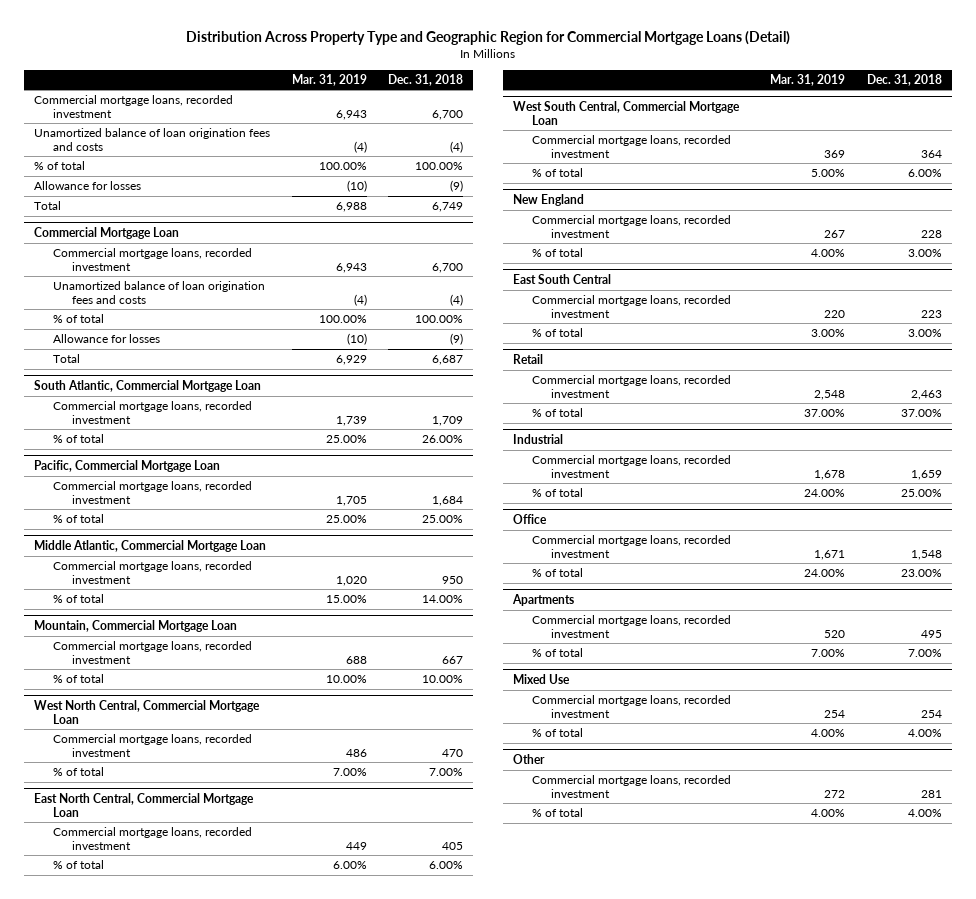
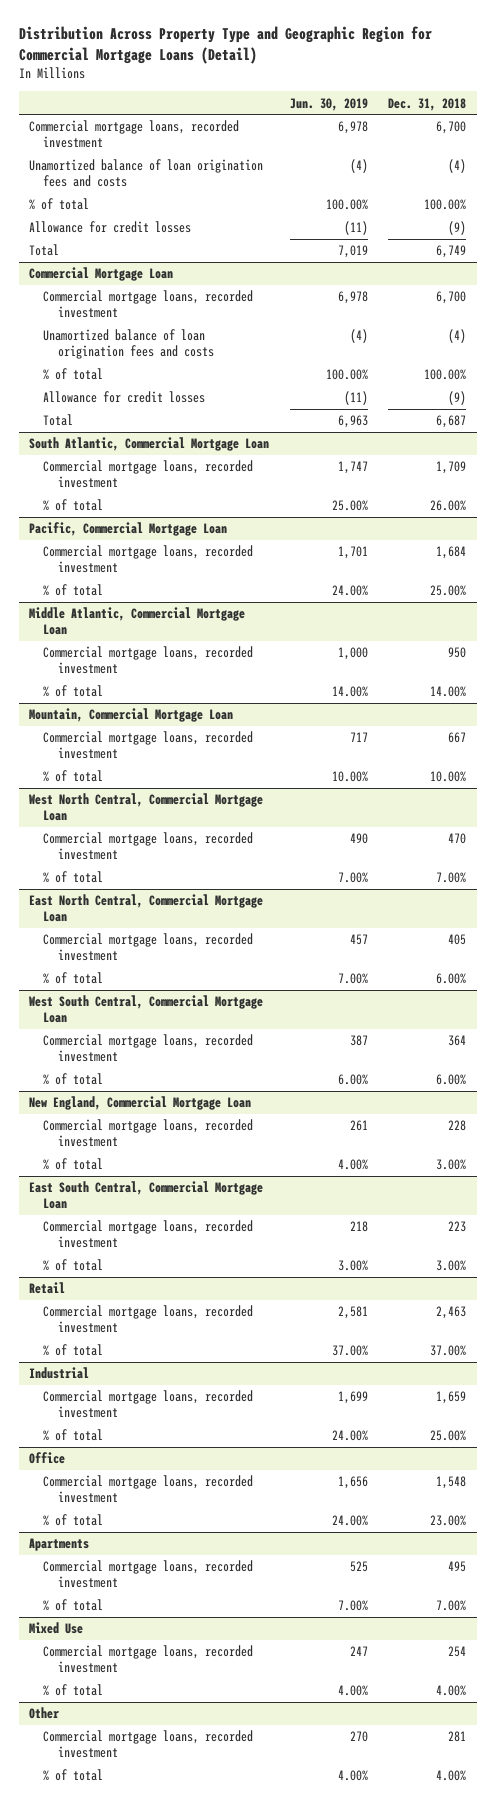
- | Mar. 31, 2019 | Dec. 31, 2018
+ | Jun. 30, 2019 | Dec. 31, 2018
- Allowance for losses | (10) | (9)
+ Allowance for credit losses | (11) | (9)
@ Commercial Mortgage Loan
- Allowance for losses | (10) | (9)
+ Allowance for credit losses | (11) | (9)
- New England
+ New England, Commercial Mortgage Loan
- East South Central
+ East South Central, Commercial Mortgage Loan

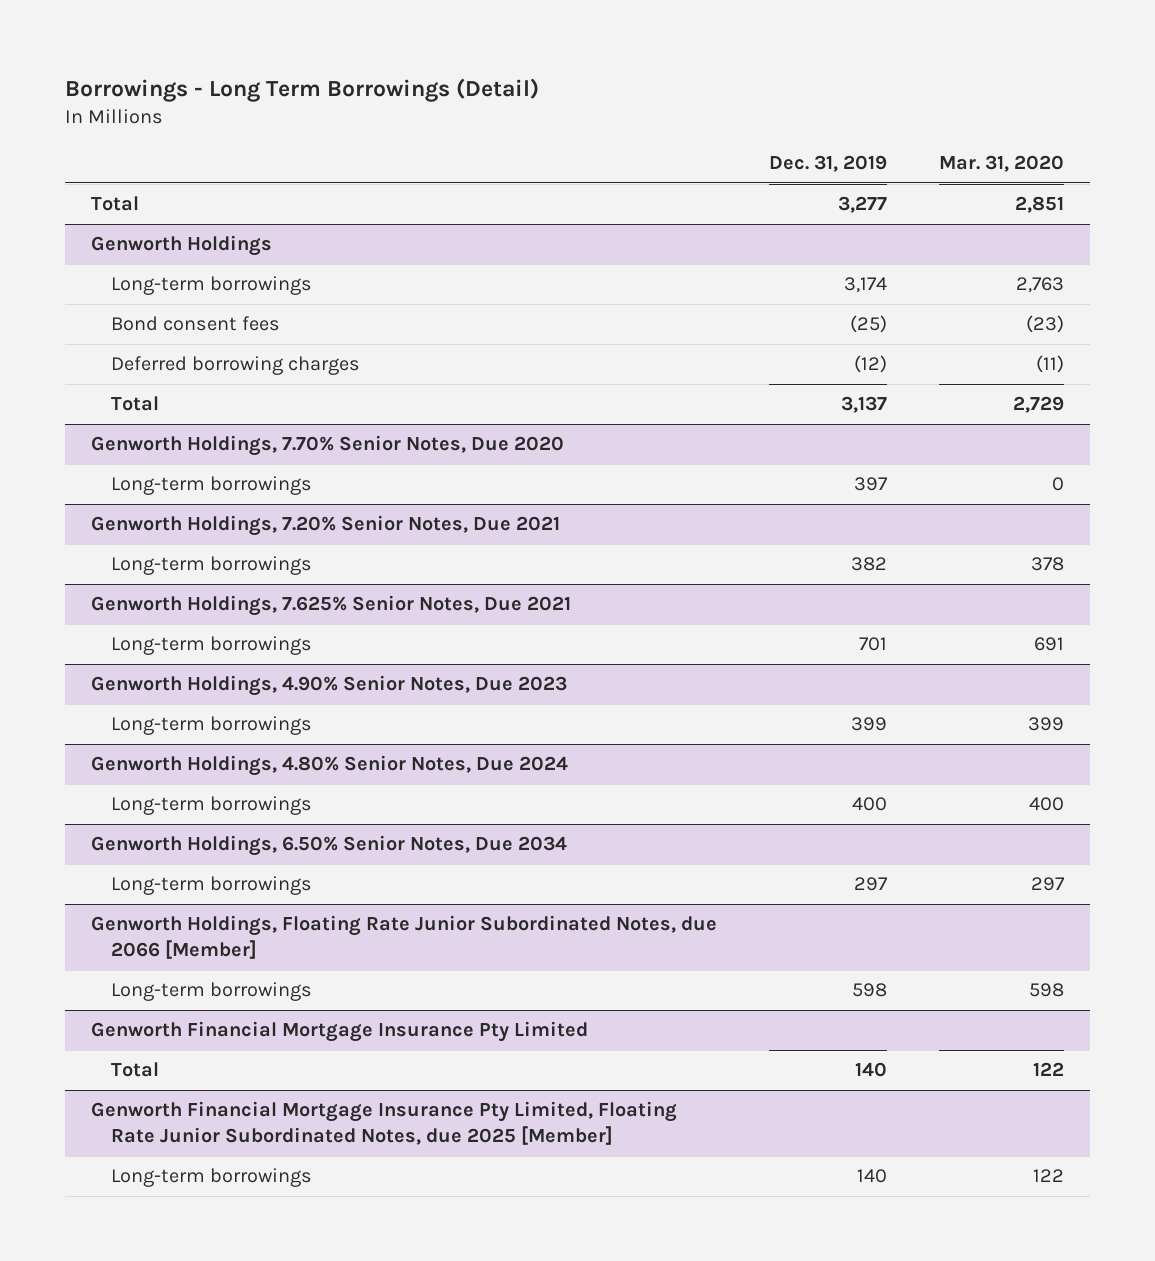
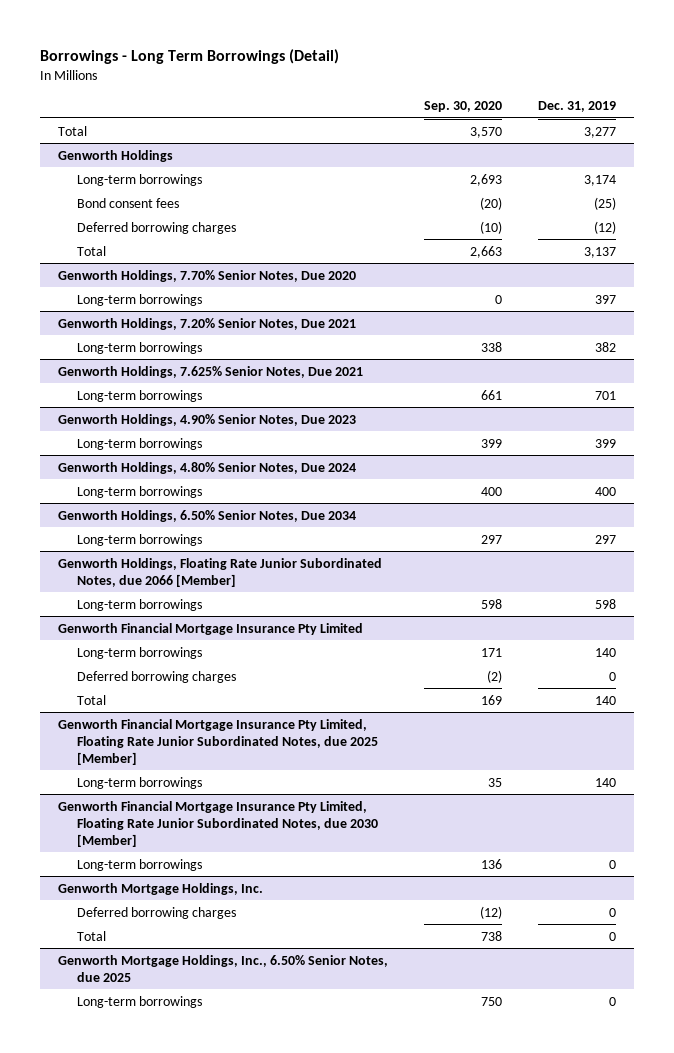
- | Dec. 31, 2019 | Mar. 31, 2020
+ | Sep. 30, 2020 | Dec. 31, 2019
@ Genworth Financial Mortgage Insurance Pty Limited
+ Long-term borrowings | 171 | 140
+ Deferred borrowing charges | (2) | 0
+ Genworth Financial Mortgage Insurance Pty Limited, Floating Rate Junior Subordinated Notes, due 2030 [Member]
+ Long-term borrowings | 136 | 0
+ Genworth Mortgage Holdings, Inc.
+ Deferred borrowing charges | (12) | 0
+ Total | 738 | 0
+ Genworth Mortgage Holdings, Inc., 6.50% Senior Notes, due 2025
+ Long-term borrowings | 750 | 0

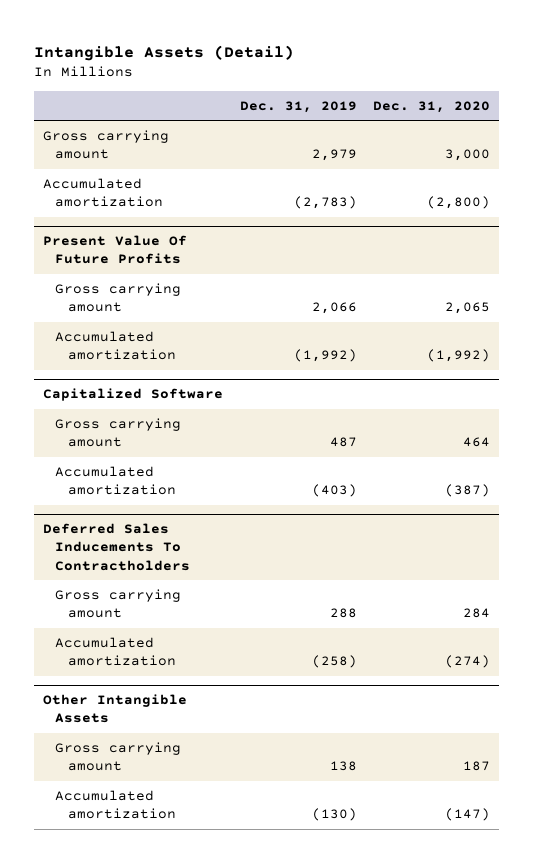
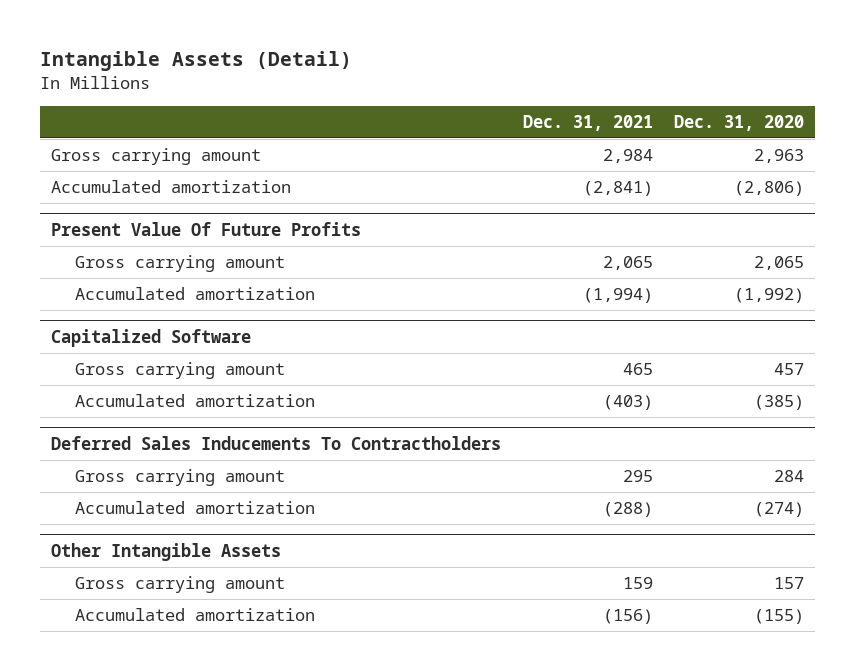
- | Dec. 31, 2019 | Dec. 31, 2020
+ | Dec. 31, 2021 | Dec. 31, 2020
- Gross carrying amount | 2,979 | 3,000
- Accumulated amortization | (2,783) | (2,800)
+ Gross carrying amount | 2,984 | 2,963
+ Accumulated amortization | (2,841) | (2,806)
@ Capitalized Software
- Gross carrying amount | 487 | 464
- Accumulated amortization | (403) | (387)
+ Gross carrying amount | 465 | 457
+ Accumulated amortization | (403) | (385)
@ Other Intangible Assets
- Gross carrying amount | 138 | 187
- Accumulated amortization | (130) | (147)
+ Gross carrying amount | 159 | 157
+ Accumulated amortization | (156) | (155)

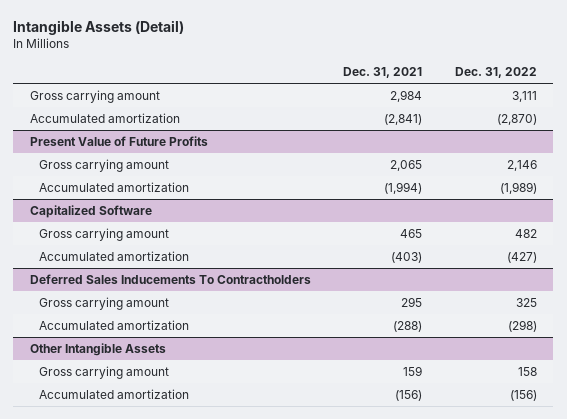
- | Dec. 31, 2021 | Dec. 31, 2020
+ | Dec. 31, 2021 | Dec. 31, 2022
- Present Value Of Future Profits
+ Present Value of Future Profits

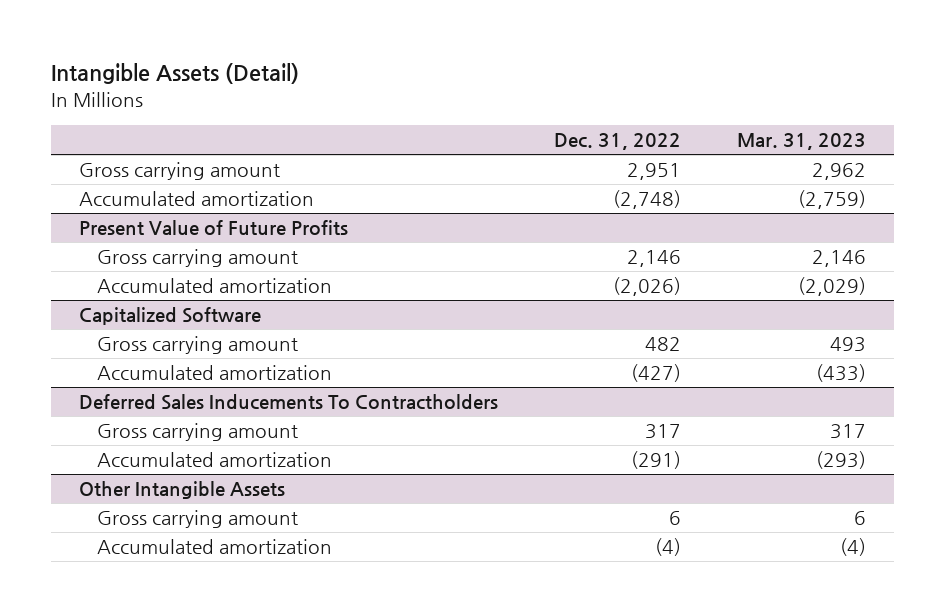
- | Dec. 31, 2021 | Dec. 31, 2022
+ | Dec. 31, 2022 | Mar. 31, 2023
- Gross carrying amount | 2,984 | 3,111
- Accumulated amortization | (2,841) | (2,870)
+ Gross carrying amount | 2,951 | 2,962
+ Accumulated amortization | (2,748) | (2,759)
@ Present Value of Future Profits
- Accumulated amortization | (1,994) | (1,989)
+ Accumulated amortization | (2,026) | (2,029)
@ Deferred Sales Inducements To Contractholders
- Gross carrying amount | 295 | 325
- Accumulated amortization | (288) | (298)
+ Gross carrying amount | 317 | 317
+ Accumulated amortization | (291) | (293)
@ Other Intangible Assets
- Gross carrying amount | 159 | 158
- Accumulated amortization | (156) | (156)
+ Gross carrying amount | 6 | 6
+ Accumulated amortization | (4) | (4)

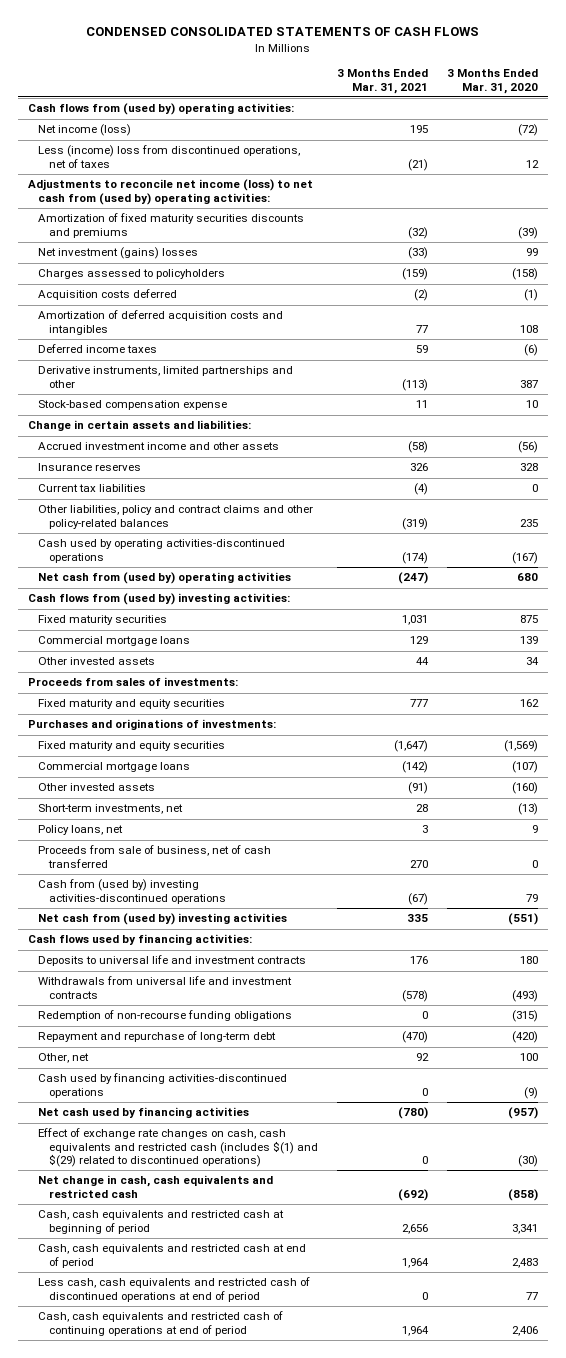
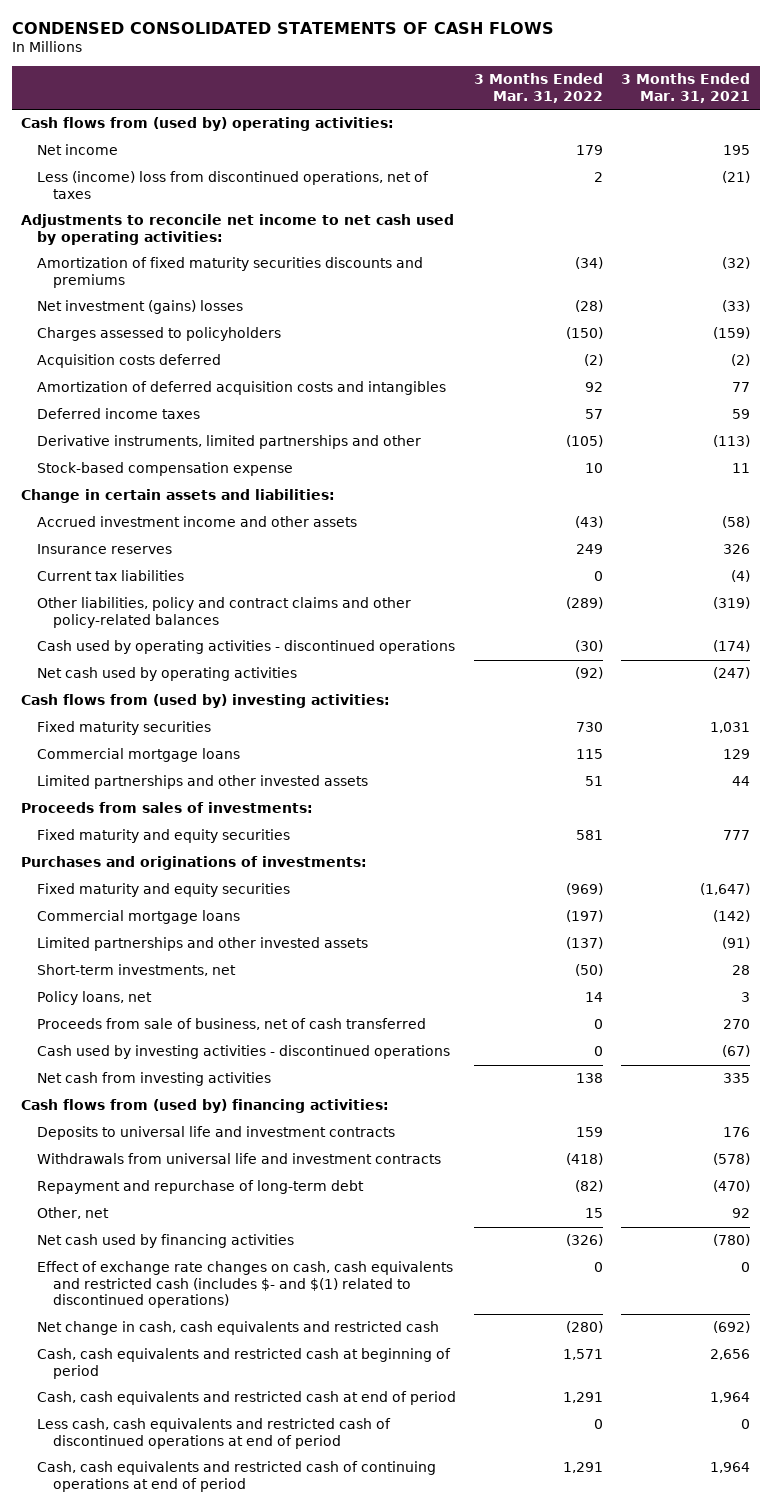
- | 3 Months Ended Mar. 31, 2021 | 3 Months Ended Mar. 31, 2020
+ | 3 Months Ended Mar. 31, 2022 | 3 Months Ended Mar. 31, 2021
- Net income (loss) | 195 | (72)
+ Net income | 179 | 195
- Adjustments to reconcile net income (loss) to net cash from (used by) operating activities:
+ Adjustments to reconcile net income to net cash used by operating activities:
- Cash used by operating activities-discontinued operations | (174) | (167)
- Net cash from (used by) operating activities | (247) | 680
+ Cash used by operating activities - discontinued operations | (30) | (174)
+ Net cash used by operating activities | (92) | (247)
- Other invested assets | 44 | 34
+ Limited partnerships and other invested assets | 51 | 44
- Other invested assets | (91) | (160)
+ Limited partnerships and other invested assets | (137) | (91)
- Cash from (used by) investing activities-discontinued operations | (67) | 79
- Net cash from (used by) investing activities | 335 | (551)
- Cash flows used by financing activities:
+ Cash used by investing activities - discontinued operations | 0 | (67)
+ Net cash from investing activities | 138 | 335
+ Cash flows from (used by) financing activities:
- Redemption of non-recourse funding obligations | 0 | (315)
- Cash used by financing activities-discontinued operations | 0 | (9)
- Effect of exchange rate changes on cash, cash equivalents and restricted cash (includes $(1) and $(29) related to discontinued operations) | 0 | (30)
+ Effect of exchange rate changes on cash, cash equivalents and restricted cash (includes $- and $(1) related to discontinued operations) | 0 | 0

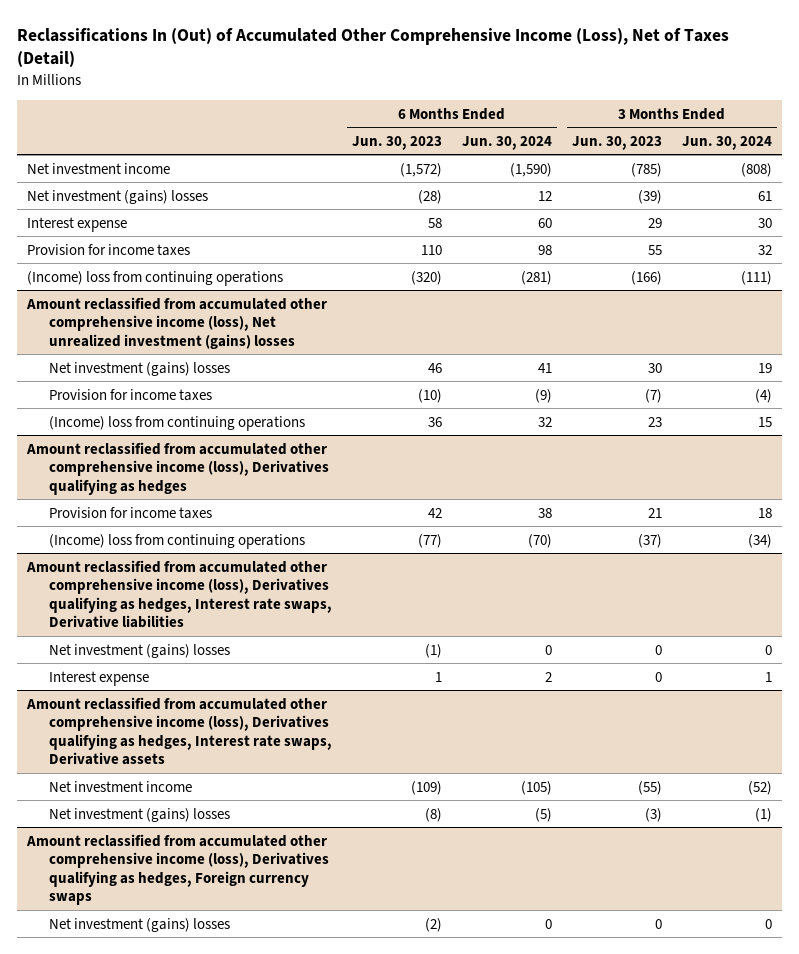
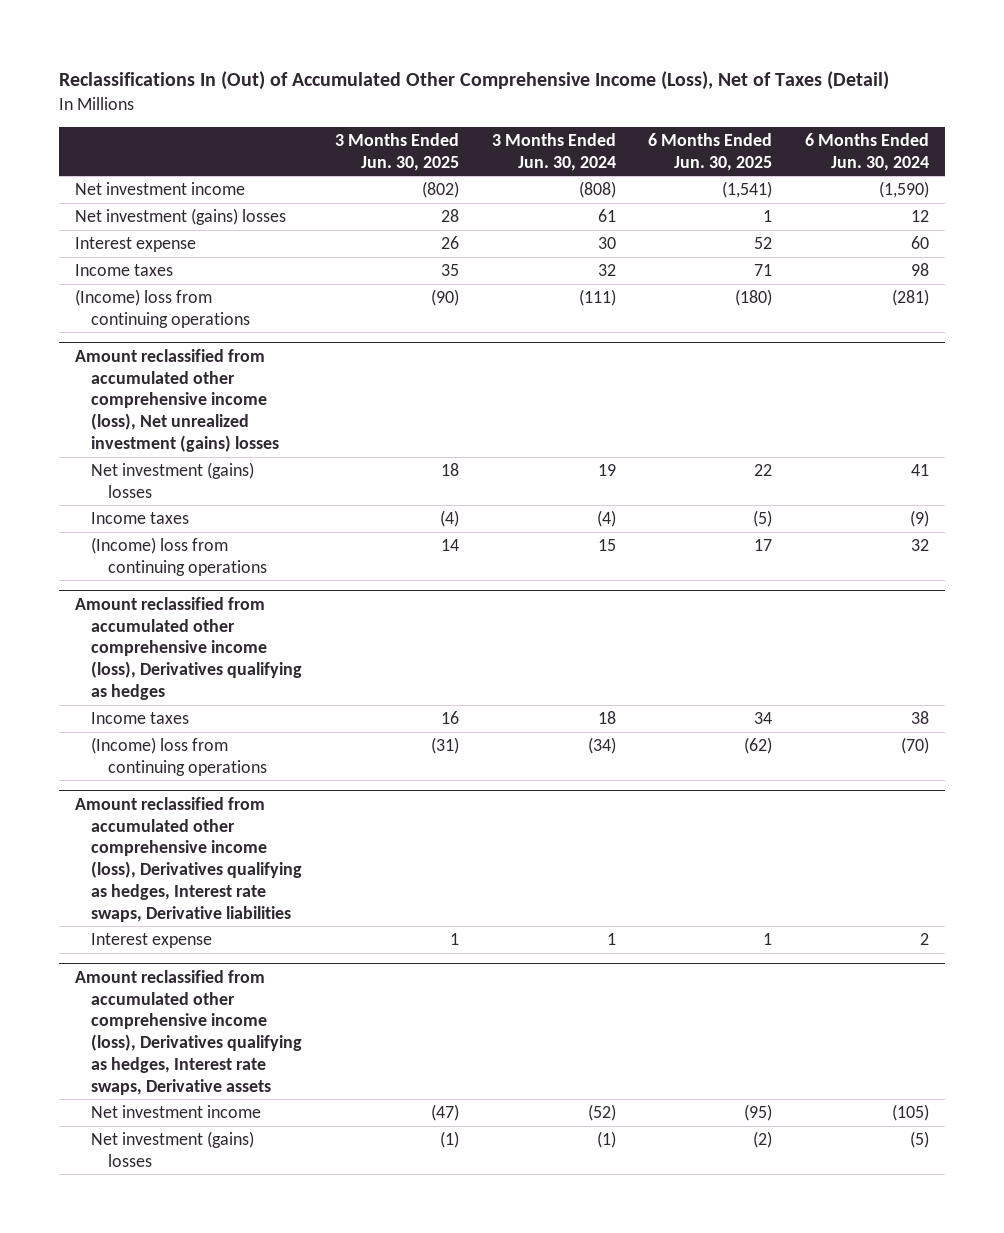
- | 6 Months Ended Jun. 30, 2023 | 6 Months Ended Jun. 30, 2024 | 3 Months Ended Jun. 30, 2023 | 3 Months Ended Jun. 30, 2024
+ | 3 Months Ended Jun. 30, 2025 | 3 Months Ended Jun. 30, 2024 | 6 Months Ended Jun. 30, 2025 | 6 Months Ended Jun. 30, 2024
- Provision for income taxes | 110 | 98 | 55 | 32
+ Income taxes | 35 | 32 | 71 | 98
@ Amount reclassified from accumulated other comprehensive income (loss), Net unrealized investment (gains) losses
- Provision for income taxes | (10) | (9) | (7) | (4)
+ Income taxes | (4) | (4) | (5) | (9)
@ Amount reclassified from accumulated other comprehensive income (loss), Derivatives qualifying as hedges
- Provision for income taxes | 42 | 38 | 21 | 18
+ Income taxes | 16 | 18 | 34 | 38
@ Amount reclassified from accumulated other comprehensive income (loss), Derivatives qualifying as hedges, Interest rate swaps, Derivative liabilities
- Net investment (gains) losses | (1) | 0 | 0 | 0
- Amount reclassified from accumulated other comprehensive income (loss), Derivatives qualifying as hedges, Foreign currency swaps
- Net investment (gains) losses | (2) | 0 | 0 | 0

